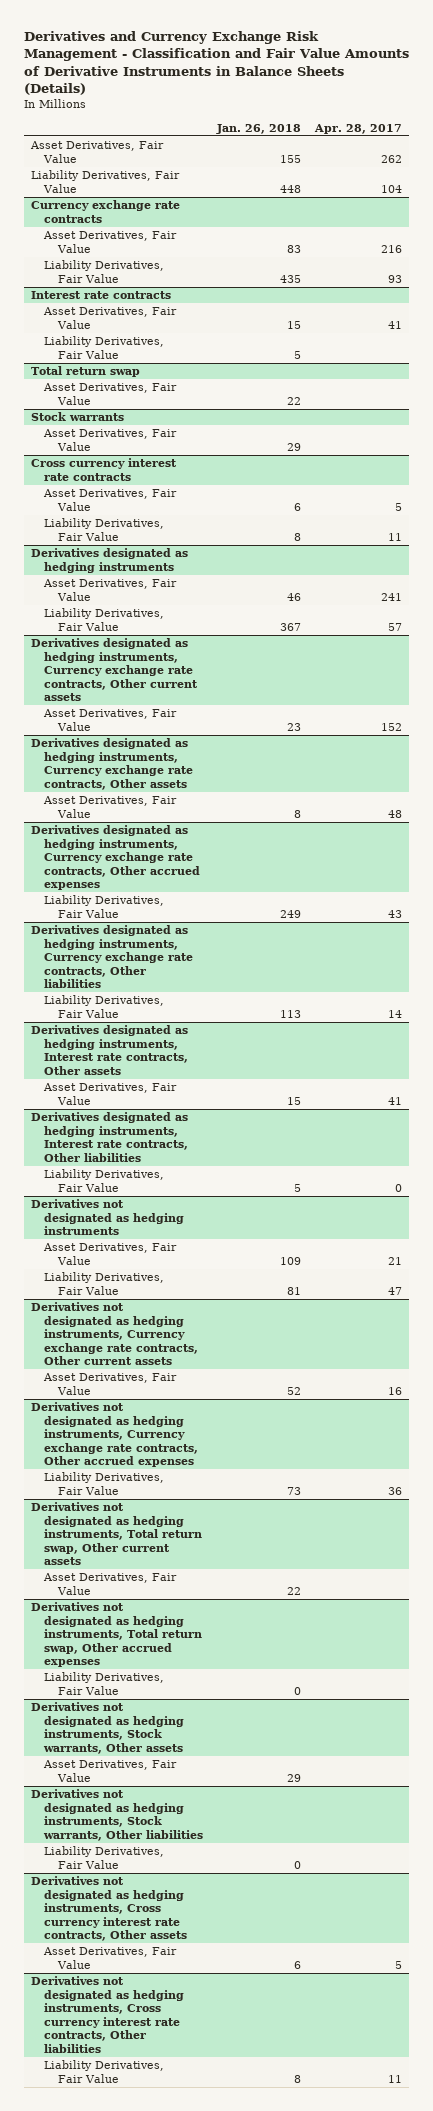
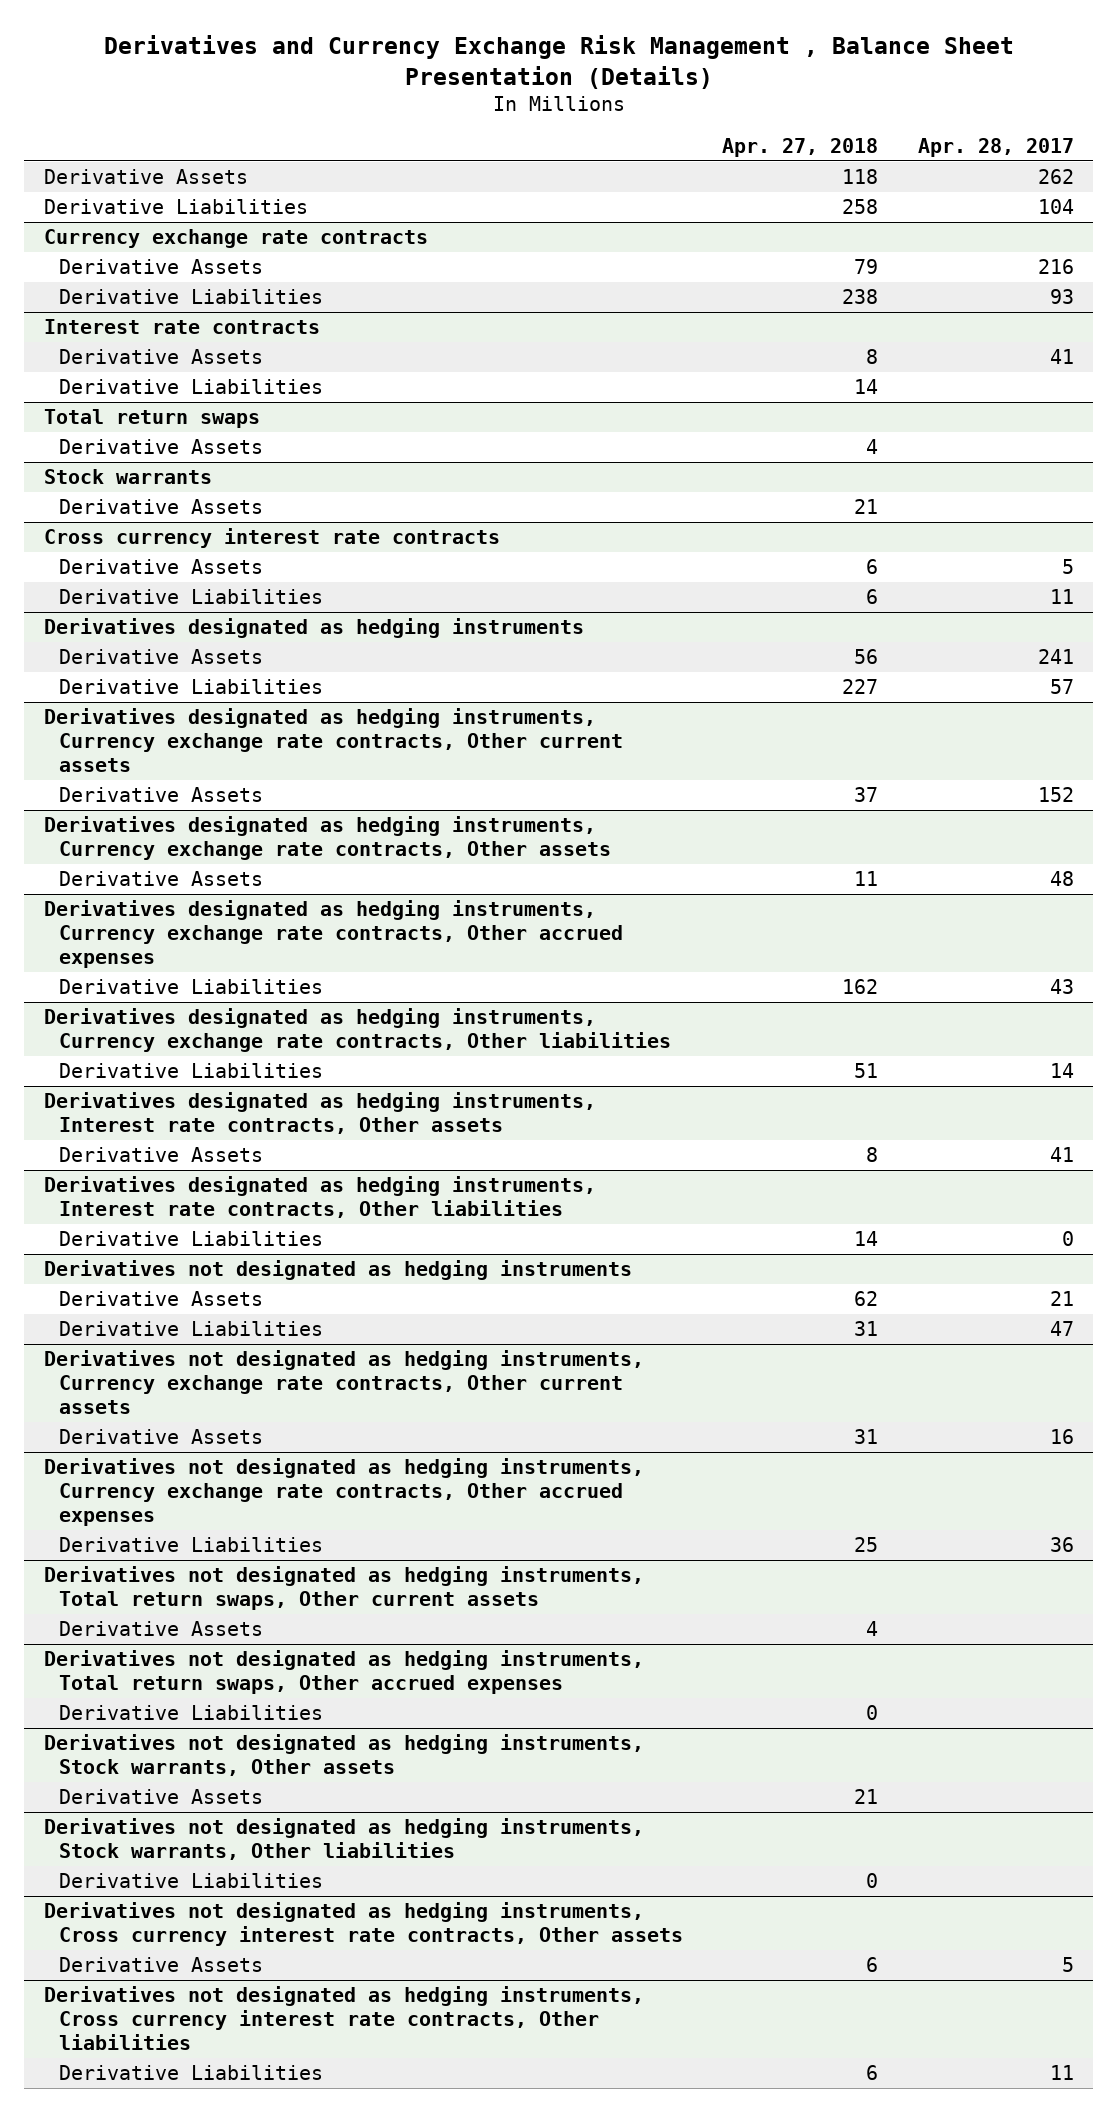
- Derivatives and Currency Exchange Risk Management - Classification and Fair Value Amounts of Derivative Instruments in Balance Sheets (Details)
+ Derivatives and Currency Exchange Risk Management , Balance Sheet Presentation (Details)
- | Jan. 26, 2018 | Apr. 28, 2017
+ | Apr. 27, 2018 | Apr. 28, 2017
- Asset Derivatives, Fair Value | 155 | 262
- Liability Derivatives, Fair Value | 448 | 104
+ Derivative Assets | 118 | 262
+ Derivative Liabilities | 258 | 104
@ Currency exchange rate contracts
- Asset Derivatives, Fair Value | 83 | 216
- Liability Derivatives, Fair Value | 435 | 93
+ Derivative Assets | 79 | 216
+ Derivative Liabilities | 238 | 93
@ Interest rate contracts
- Asset Derivatives, Fair Value | 15 | 41
- Liability Derivatives, Fair Value | 5 |
- Total return swap
- Asset Derivatives, Fair Value | 22 |
@ Interest rate contracts
+ Derivative Assets | 8 | 41
+ Derivative Liabilities | 14 |
+ Total return swaps
+ Derivative Assets | 4 |
@ Stock warrants
- Asset Derivatives, Fair Value | 29 |
+ Derivative Assets | 21 |
@ Cross currency interest rate contracts
- Asset Derivatives, Fair Value | 6 | 5
- Liability Derivatives, Fair Value | 8 | 11
+ Derivative Assets | 6 | 5
+ Derivative Liabilities | 6 | 11
@ Derivatives designated as hedging instruments
- Asset Derivatives, Fair Value | 46 | 241
- Liability Derivatives, Fair Value | 367 | 57
+ Derivative Assets | 56 | 241
+ Derivative Liabilities | 227 | 57
@ Derivatives designated as hedging instruments, Currency exchange rate contracts, Other current assets
- Asset Derivatives, Fair Value | 23 | 152
+ Derivative Assets | 37 | 152
@ Derivatives designated as hedging instruments, Currency exchange rate contracts, Other assets
- Asset Derivatives, Fair Value | 8 | 48
+ Derivative Assets | 11 | 48
@ Derivatives designated as hedging instruments, Currency exchange rate contracts, Other accrued expenses
- Liability Derivatives, Fair Value | 249 | 43
+ Derivative Liabilities | 162 | 43
@ Derivatives designated as hedging instruments, Currency exchange rate contracts, Other liabilities
- Liability Derivatives, Fair Value | 113 | 14
+ Derivative Liabilities | 51 | 14
@ Derivatives designated as hedging instruments, Interest rate contracts, Other assets
- Asset Derivatives, Fair Value | 15 | 41
+ Derivative Assets | 8 | 41
@ Derivatives designated as hedging instruments, Interest rate contracts, Other liabilities
- Liability Derivatives, Fair Value | 5 | 0
+ Derivative Liabilities | 14 | 0
@ Derivatives not designated as hedging instruments
- Asset Derivatives, Fair Value | 109 | 21
- Liability Derivatives, Fair Value | 81 | 47
+ Derivative Assets | 62 | 21
+ Derivative Liabilities | 31 | 47
@ Derivatives not designated as hedging instruments, Currency exchange rate contracts, Other current assets
- Asset Derivatives, Fair Value | 52 | 16
+ Derivative Assets | 31 | 16
@ Derivatives not designated as hedging instruments, Currency exchange rate contracts, Other accrued expenses
- Liability Derivatives, Fair Value | 73 | 36
- Derivatives not designated as hedging instruments, Total return swap, Other current assets
- Asset Derivatives, Fair Value | 22 |
- Derivatives not designated as hedging instruments, Total return swap, Other accrued expenses
- Liability Derivatives, Fair Value | 0 |
@ Derivatives not designated as hedging instruments, Currency exchange rate contracts, Other accrued expenses
+ Derivative Liabilities | 25 | 36
+ Derivatives not designated as hedging instruments, Total return swaps, Other current assets
+ Derivative Assets | 4 |
+ Derivatives not designated as hedging instruments, Total return swaps, Other accrued expenses
+ Derivative Liabilities | 0 |
@ Derivatives not designated as hedging instruments, Stock warrants, Other assets
- Asset Derivatives, Fair Value | 29 |
+ Derivative Assets | 21 |
@ Derivatives not designated as hedging instruments, Stock warrants, Other liabilities
- Liability Derivatives, Fair Value | 0 |
+ Derivative Liabilities | 0 |
@ Derivatives not designated as hedging instruments, Cross currency interest rate contracts, Other assets
- Asset Derivatives, Fair Value | 6 | 5
+ Derivative Assets | 6 | 5
@ Derivatives not designated as hedging instruments, Cross currency interest rate contracts, Other liabilities
- Liability Derivatives, Fair Value | 8 | 11
+ Derivative Liabilities | 6 | 11

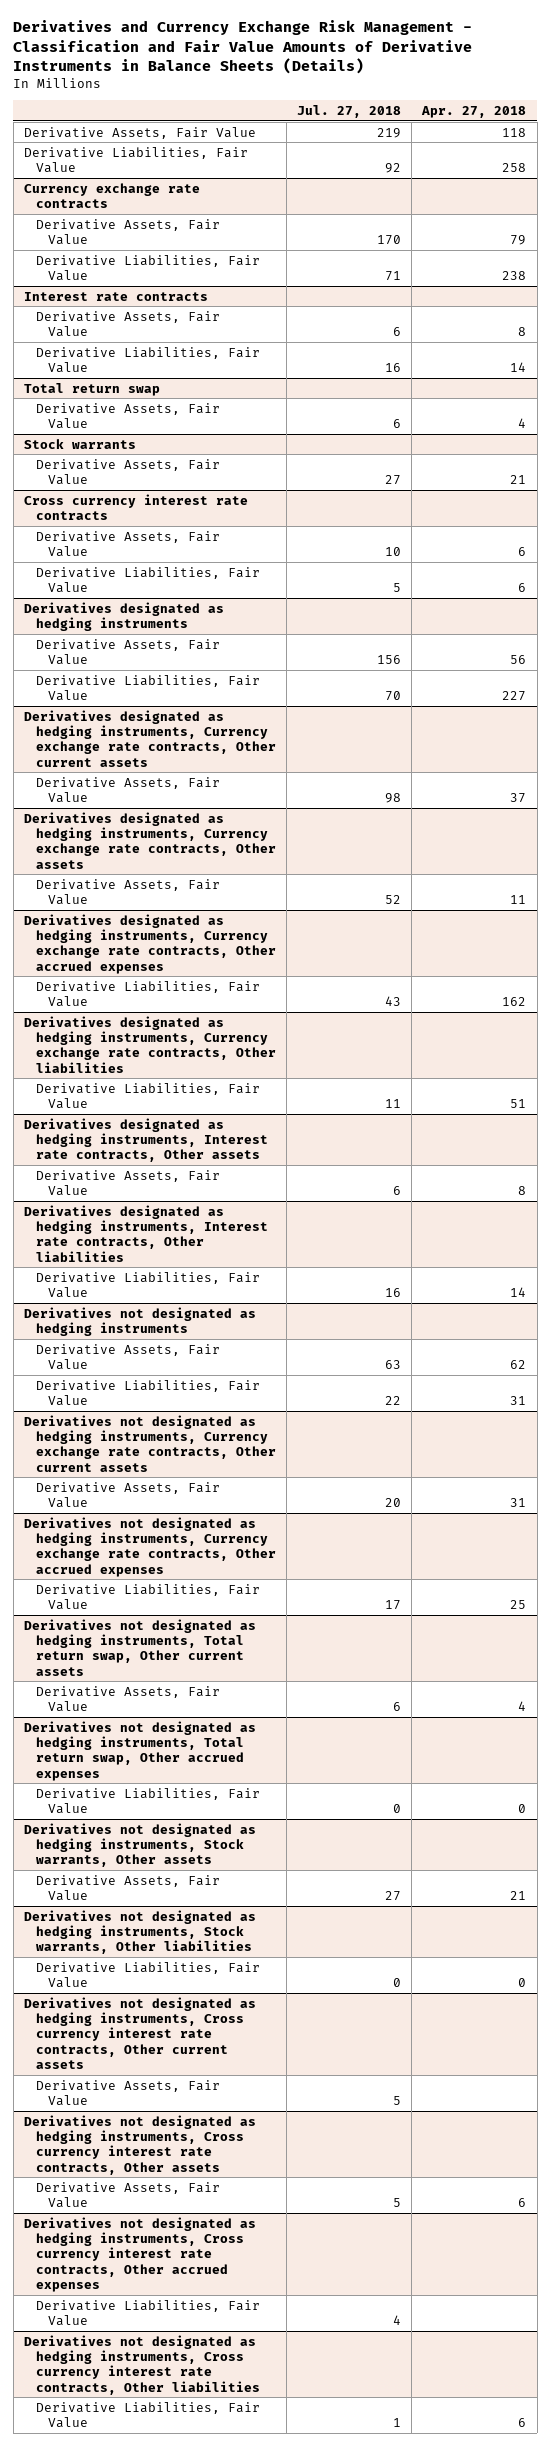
- Derivatives and Currency Exchange Risk Management , Balance Sheet Presentation (Details)
+ Derivatives and Currency Exchange Risk Management - Classification and Fair Value Amounts of Derivative Instruments in Balance Sheets (Details)
- | Apr. 27, 2018 | Apr. 28, 2017
+ | Jul. 27, 2018 | Apr. 27, 2018
- Derivative Assets | 118 | 262
- Derivative Liabilities | 258 | 104
+ Derivative Assets, Fair Value | 219 | 118
+ Derivative Liabilities, Fair Value | 92 | 258
@ Currency exchange rate contracts
- Derivative Assets | 79 | 216
- Derivative Liabilities | 238 | 93
+ Derivative Assets, Fair Value | 170 | 79
+ Derivative Liabilities, Fair Value | 71 | 238
@ Interest rate contracts
- Derivative Assets | 8 | 41
- Derivative Liabilities | 14 |
- Total return swaps
- Derivative Assets | 4 |
@ Interest rate contracts
+ Derivative Assets, Fair Value | 6 | 8
+ Derivative Liabilities, Fair Value | 16 | 14
+ Total return swap
+ Derivative Assets, Fair Value | 6 | 4
@ Stock warrants
- Derivative Assets | 21 |
+ Derivative Assets, Fair Value | 27 | 21
@ Cross currency interest rate contracts
- Derivative Assets | 6 | 5
- Derivative Liabilities | 6 | 11
+ Derivative Assets, Fair Value | 10 | 6
+ Derivative Liabilities, Fair Value | 5 | 6
@ Derivatives designated as hedging instruments
- Derivative Assets | 56 | 241
- Derivative Liabilities | 227 | 57
+ Derivative Assets, Fair Value | 156 | 56
+ Derivative Liabilities, Fair Value | 70 | 227
@ Derivatives designated as hedging instruments, Currency exchange rate contracts, Other current assets
- Derivative Assets | 37 | 152
+ Derivative Assets, Fair Value | 98 | 37
@ Derivatives designated as hedging instruments, Currency exchange rate contracts, Other assets
- Derivative Assets | 11 | 48
+ Derivative Assets, Fair Value | 52 | 11
@ Derivatives designated as hedging instruments, Currency exchange rate contracts, Other accrued expenses
- Derivative Liabilities | 162 | 43
+ Derivative Liabilities, Fair Value | 43 | 162
@ Derivatives designated as hedging instruments, Currency exchange rate contracts, Other liabilities
- Derivative Liabilities | 51 | 14
+ Derivative Liabilities, Fair Value | 11 | 51
@ Derivatives designated as hedging instruments, Interest rate contracts, Other assets
- Derivative Assets | 8 | 41
+ Derivative Assets, Fair Value | 6 | 8
@ Derivatives designated as hedging instruments, Interest rate contracts, Other liabilities
- Derivative Liabilities | 14 | 0
+ Derivative Liabilities, Fair Value | 16 | 14
@ Derivatives not designated as hedging instruments
- Derivative Assets | 62 | 21
- Derivative Liabilities | 31 | 47
+ Derivative Assets, Fair Value | 63 | 62
+ Derivative Liabilities, Fair Value | 22 | 31
@ Derivatives not designated as hedging instruments, Currency exchange rate contracts, Other current assets
- Derivative Assets | 31 | 16
+ Derivative Assets, Fair Value | 20 | 31
@ Derivatives not designated as hedging instruments, Currency exchange rate contracts, Other accrued expenses
- Derivative Liabilities | 25 | 36
- Derivatives not designated as hedging instruments, Total return swaps, Other current assets
- Derivative Assets | 4 |
- Derivatives not designated as hedging instruments, Total return swaps, Other accrued expenses
- Derivative Liabilities | 0 |
@ Derivatives not designated as hedging instruments, Currency exchange rate contracts, Other accrued expenses
+ Derivative Liabilities, Fair Value | 17 | 25
+ Derivatives not designated as hedging instruments, Total return swap, Other current assets
+ Derivative Assets, Fair Value | 6 | 4
+ Derivatives not designated as hedging instruments, Total return swap, Other accrued expenses
+ Derivative Liabilities, Fair Value | 0 | 0
@ Derivatives not designated as hedging instruments, Stock warrants, Other assets
- Derivative Assets | 21 |
+ Derivative Assets, Fair Value | 27 | 21
@ Derivatives not designated as hedging instruments, Stock warrants, Other liabilities
- Derivative Liabilities | 0 |
+ Derivative Liabilities, Fair Value | 0 | 0
+ Derivatives not designated as hedging instruments, Cross currency interest rate contracts, Other current assets
+ Derivative Assets, Fair Value | 5 |
@ Derivatives not designated as hedging instruments, Cross currency interest rate contracts, Other assets
- Derivative Assets | 6 | 5
+ Derivative Assets, Fair Value | 5 | 6
+ Derivatives not designated as hedging instruments, Cross currency interest rate contracts, Other accrued expenses
+ Derivative Liabilities, Fair Value | 4 |
@ Derivatives not designated as hedging instruments, Cross currency interest rate contracts, Other liabilities
- Derivative Liabilities | 6 | 11
+ Derivative Liabilities, Fair Value | 1 | 6

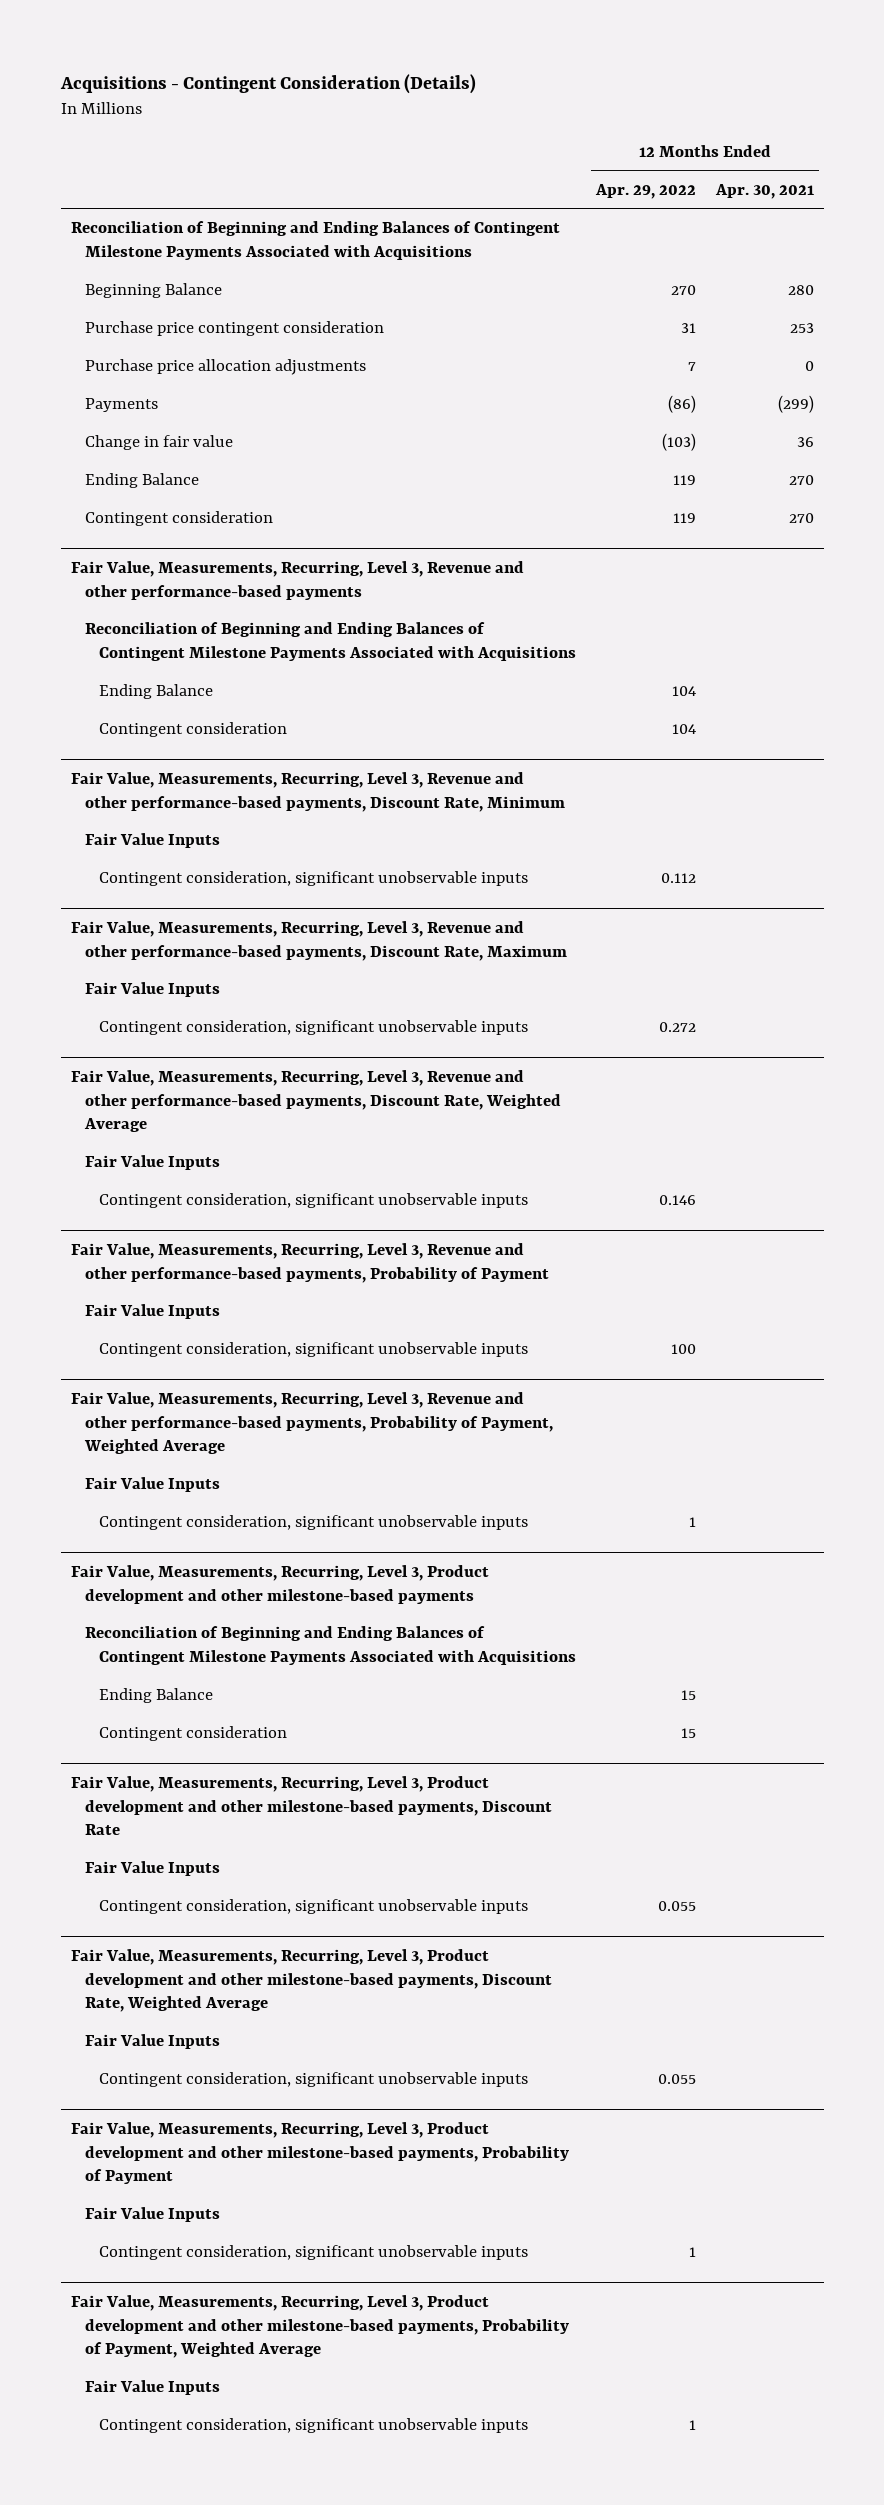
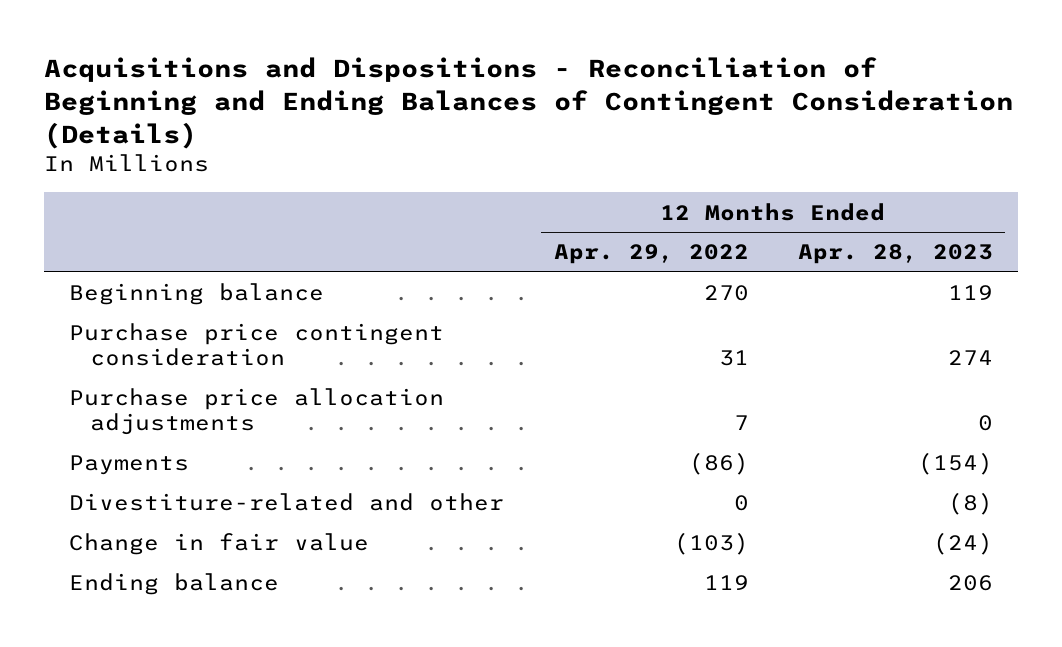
- Acquisitions - Contingent Consideration (Details)
+ Acquisitions and Dispositions - Reconciliation of Beginning and Ending Balances of Contingent Consideration (Details)
- | 12 Months Ended Apr. 29, 2022 | 12 Months Ended Apr. 30, 2021
+ | 12 Months Ended Apr. 29, 2022 | 12 Months Ended Apr. 28, 2023
- Reconciliation of Beginning and Ending Balances of Contingent Milestone Payments Associated with Acquisitions
- Beginning Balance | 270 | 280
+ Beginning balance | 270 | 119
+ Divestiture-related and other | 0 | (8)
- Ending Balance | 119 | 270
- Contingent consideration | 119 | 270
- Fair Value, Measurements, Recurring, Level 3, Revenue and other performance-based payments
- Reconciliation of Beginning and Ending Balances of Contingent Milestone Payments Associated with Acquisitions
- Ending Balance | 104 |
- Contingent consideration | 104 |
- Fair Value, Measurements, Recurring, Level 3, Revenue and other performance-based payments, Discount Rate, Minimum
- Fair Value Inputs
- Contingent consideration, significant unobservable inputs | 0.112 |
- Fair Value, Measurements, Recurring, Level 3, Revenue and other performance-based payments, Discount Rate, Maximum
- Fair Value Inputs
- Contingent consideration, significant unobservable inputs | 0.272 |
- Fair Value, Measurements, Recurring, Level 3, Revenue and other performance-based payments, Discount Rate, Weighted Average
- Fair Value Inputs
- Contingent consideration, significant unobservable inputs | 0.146 |
- Fair Value, Measurements, Recurring, Level 3, Revenue and other performance-based payments, Probability of Payment
- Fair Value Inputs
- Contingent consideration, significant unobservable inputs | 100 |
- Fair Value, Measurements, Recurring, Level 3, Revenue and other performance-based payments, Probability of Payment, Weighted Average
- Fair Value Inputs
- Contingent consideration, significant unobservable inputs | 1 |
- Fair Value, Measurements, Recurring, Level 3, Product development and other milestone-based payments
- Reconciliation of Beginning and Ending Balances of Contingent Milestone Payments Associated with Acquisitions
- Ending Balance | 15 |
- Contingent consideration | 15 |
- Fair Value, Measurements, Recurring, Level 3, Product development and other milestone-based payments, Discount Rate
- Fair Value Inputs
- Contingent consideration, significant unobservable inputs | 0.055 |
- Fair Value, Measurements, Recurring, Level 3, Product development and other milestone-based payments, Discount Rate, Weighted Average
- Fair Value Inputs
- Contingent consideration, significant unobservable inputs | 0.055 |
- Fair Value, Measurements, Recurring, Level 3, Product development and other milestone-based payments, Probability of Payment
- Fair Value Inputs
- Contingent consideration, significant unobservable inputs | 1 |
- Fair Value, Measurements, Recurring, Level 3, Product development and other milestone-based payments, Probability of Payment, Weighted Average
- Fair Value Inputs
- Contingent consideration, significant unobservable inputs | 1 |
+ Ending balance | 119 | 206

